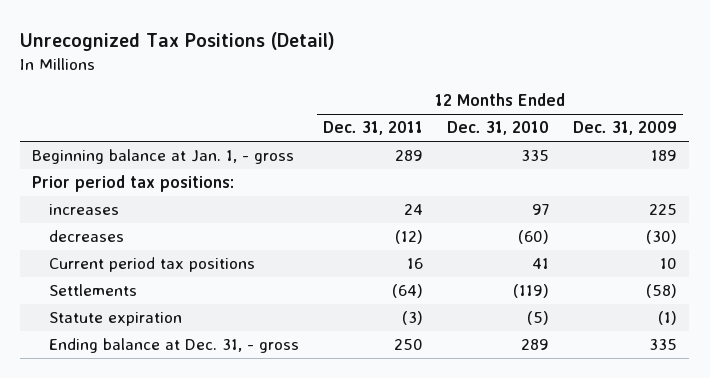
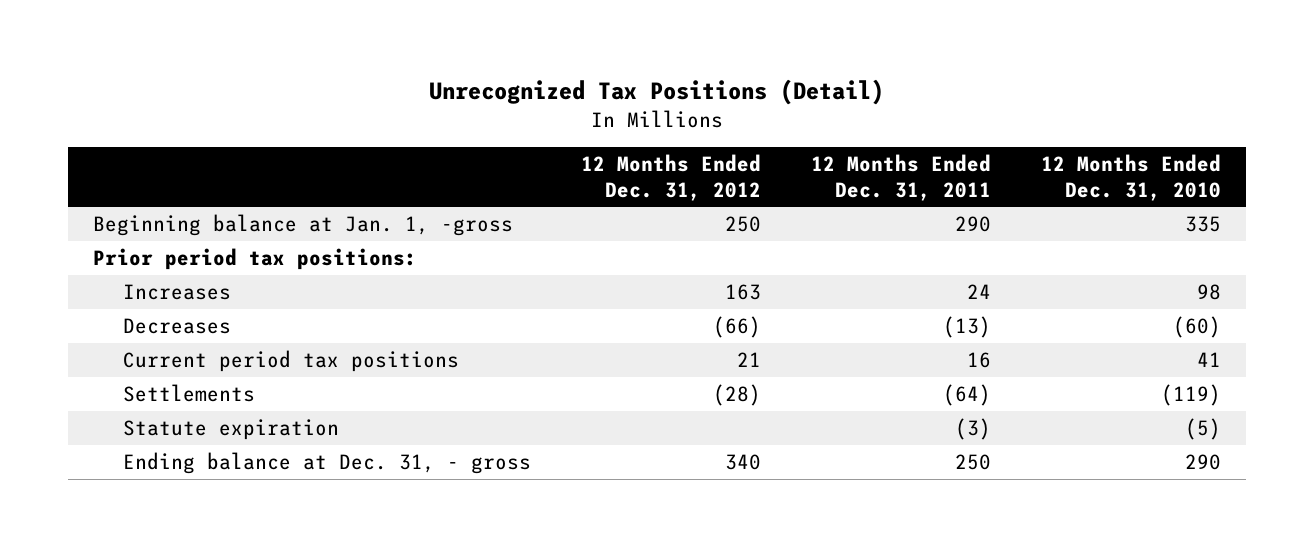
- | 12 Months Ended Dec. 31, 2011 | 12 Months Ended Dec. 31, 2010 | 12 Months Ended Dec. 31, 2009
+ | 12 Months Ended Dec. 31, 2012 | 12 Months Ended Dec. 31, 2011 | 12 Months Ended Dec. 31, 2010
- Beginning balance at Jan. 1, - gross | 289 | 335 | 189
+ Beginning balance at Jan. 1, -gross | 250 | 290 | 335
- increases | 24 | 97 | 225
- decreases | (12) | (60) | (30)
+ Increases | 163 | 24 | 98
+ Decreases | (66) | (13) | (60)
- Ending balance at Dec. 31, - gross | 250 | 289 | 335
+ Ending balance at Dec. 31, - gross | 340 | 250 | 290

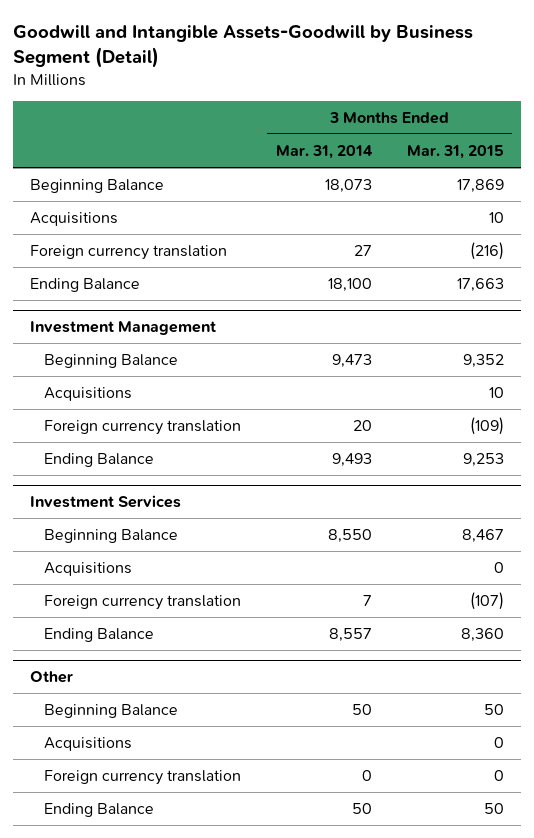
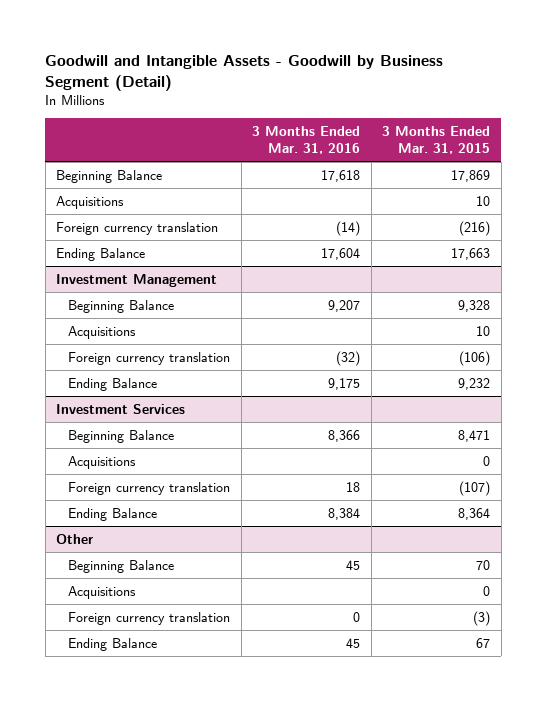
- Goodwill and Intangible Assets-Goodwill by Business Segment (Detail)
+ Goodwill and Intangible Assets - Goodwill by Business Segment (Detail)
- | 3 Months Ended Mar. 31, 2014 | 3 Months Ended Mar. 31, 2015
+ | 3 Months Ended Mar. 31, 2016 | 3 Months Ended Mar. 31, 2015
@ Investment Management
- Beginning Balance | 9,473 | 9,352
+ Beginning Balance | 9,207 | 9,328
- Foreign currency translation | 20 | (109)
- Ending Balance | 9,493 | 9,253
+ Foreign currency translation | (32) | (106)
+ Ending Balance | 9,175 | 9,232
@ Investment Services
- Beginning Balance | 8,550 | 8,467
+ Beginning Balance | 8,366 | 8,471
- Ending Balance | 8,557 | 8,360
+ Ending Balance | 8,384 | 8,364
@ Other
- Beginning Balance | 50 | 50
+ Beginning Balance | 45 | 70
- Foreign currency translation | 0 | 0
- Ending Balance | 50 | 50
+ Foreign currency translation | 0 | (3)
+ Ending Balance | 45 | 67

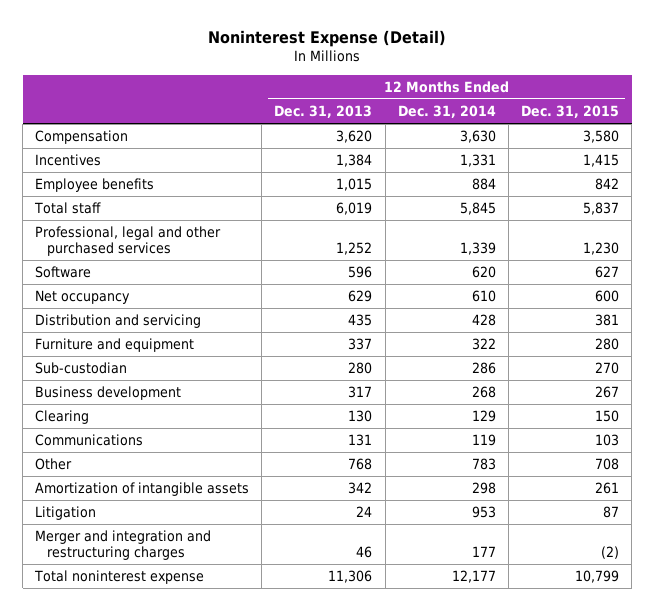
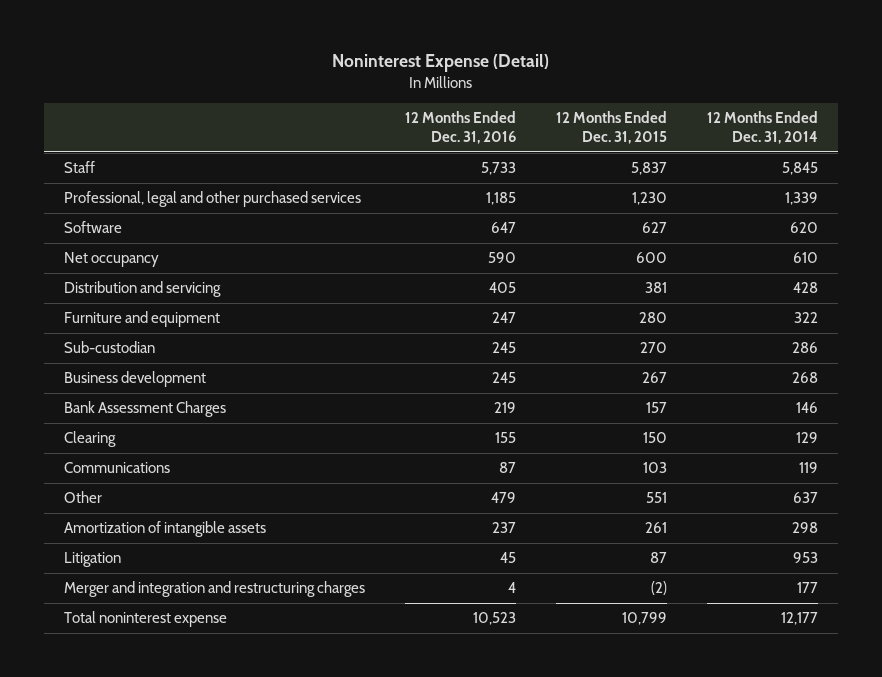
- | 12 Months Ended Dec. 31, 2013 | 12 Months Ended Dec. 31, 2014 | 12 Months Ended Dec. 31, 2015
+ | 12 Months Ended Dec. 31, 2016 | 12 Months Ended Dec. 31, 2015 | 12 Months Ended Dec. 31, 2014
- Compensation | 3,620 | 3,630 | 3,580
- Incentives | 1,384 | 1,331 | 1,415
- Employee benefits | 1,015 | 884 | 842
- Total staff | 6,019 | 5,845 | 5,837
+ Staff | 5,733 | 5,837 | 5,845
+ Bank Assessment Charges | 219 | 157 | 146
- Other | 768 | 783 | 708
+ Other | 479 | 551 | 637

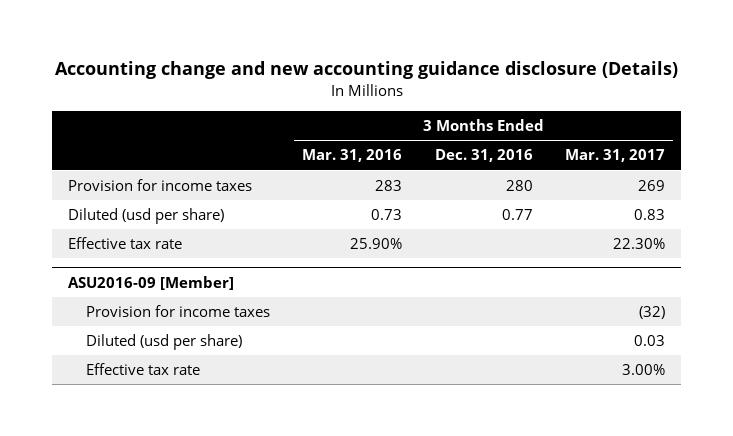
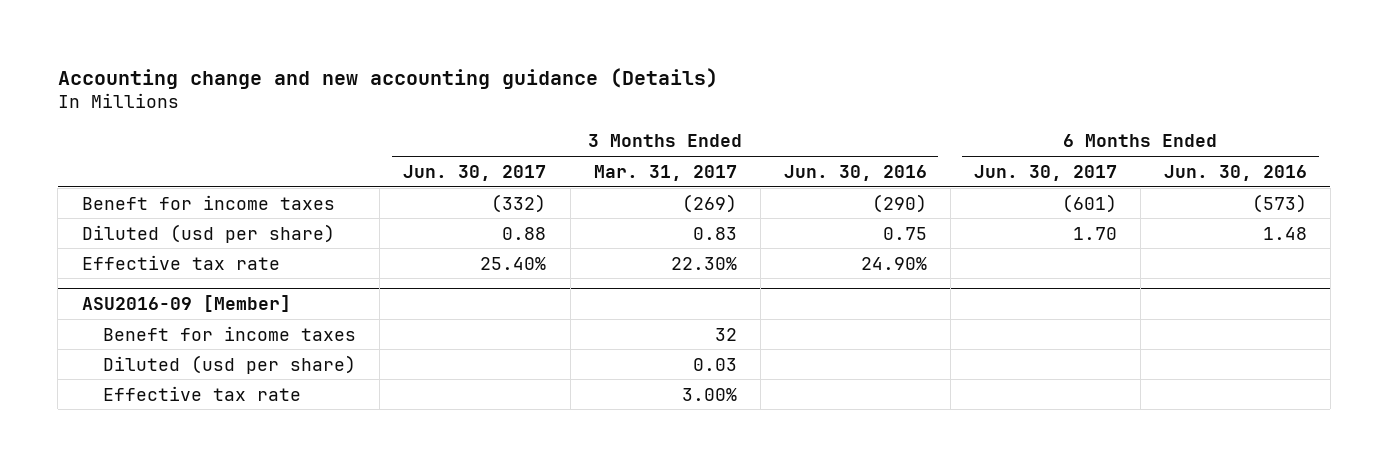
- Accounting change and new accounting guidance disclosure (Details)
+ Accounting change and new accounting guidance (Details)
- | 3 Months Ended Mar. 31, 2016 | 3 Months Ended Dec. 31, 2016 | 3 Months Ended Mar. 31, 2017
+ | 3 Months Ended Jun. 30, 2017 | 3 Months Ended Mar. 31, 2017 | 3 Months Ended Jun. 30, 2016 | 6 Months Ended Jun. 30, 2017 | 6 Months Ended Jun. 30, 2016
- Provision for income taxes | 283 | 280 | 269
+ Beneft for income taxes | (332) | (269) | (290) | (601) | (573)
@ ASU2016-09 [Member]
- Provision for income taxes | | | (32)
+ Beneft for income taxes | | 32 | | |

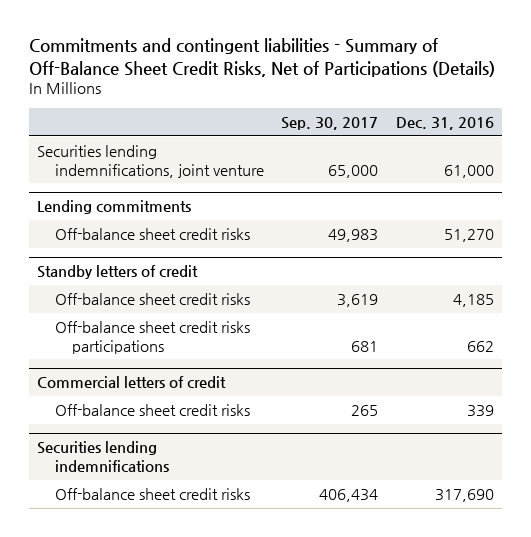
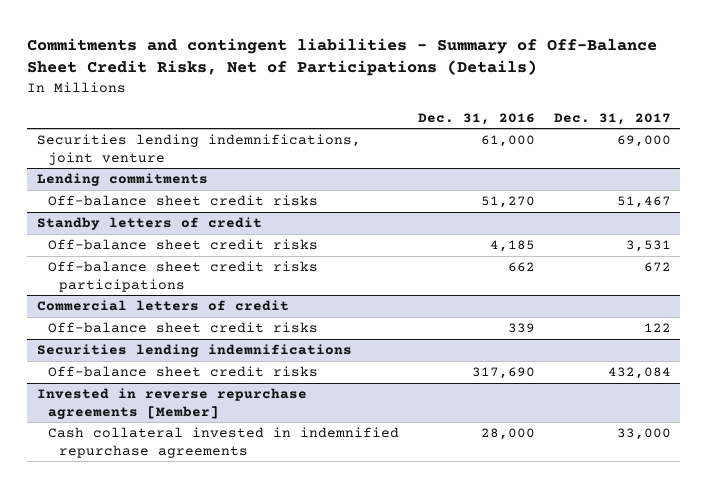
- | Sep. 30, 2017 | Dec. 31, 2016
+ | Dec. 31, 2016 | Dec. 31, 2017
+ Invested in reverse repurchase agreements [Member]
+ Cash collateral invested in indemnified repurchase agreements | 28,000 | 33,000

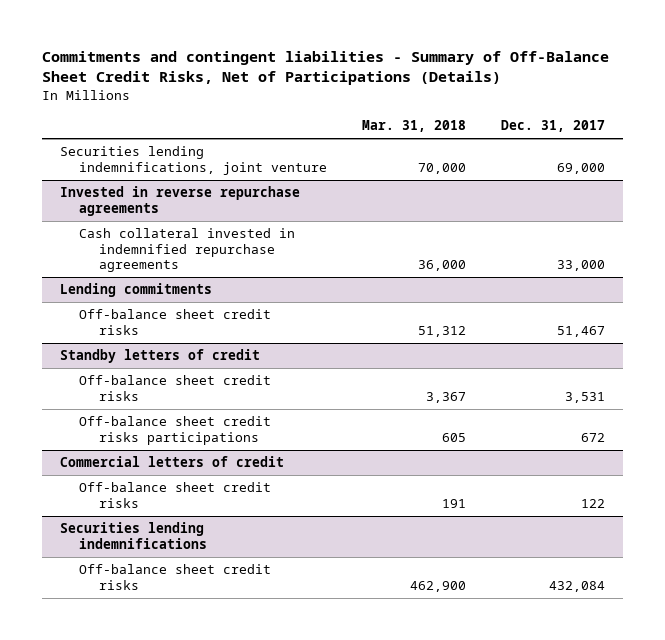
- | Dec. 31, 2016 | Dec. 31, 2017
+ | Mar. 31, 2018 | Dec. 31, 2017
+ Invested in reverse repurchase agreements
+ Cash collateral invested in indemnified repurchase agreements | 36,000 | 33,000
- Invested in reverse repurchase agreements [Member]
- Cash collateral invested in indemnified repurchase agreements | 28,000 | 33,000

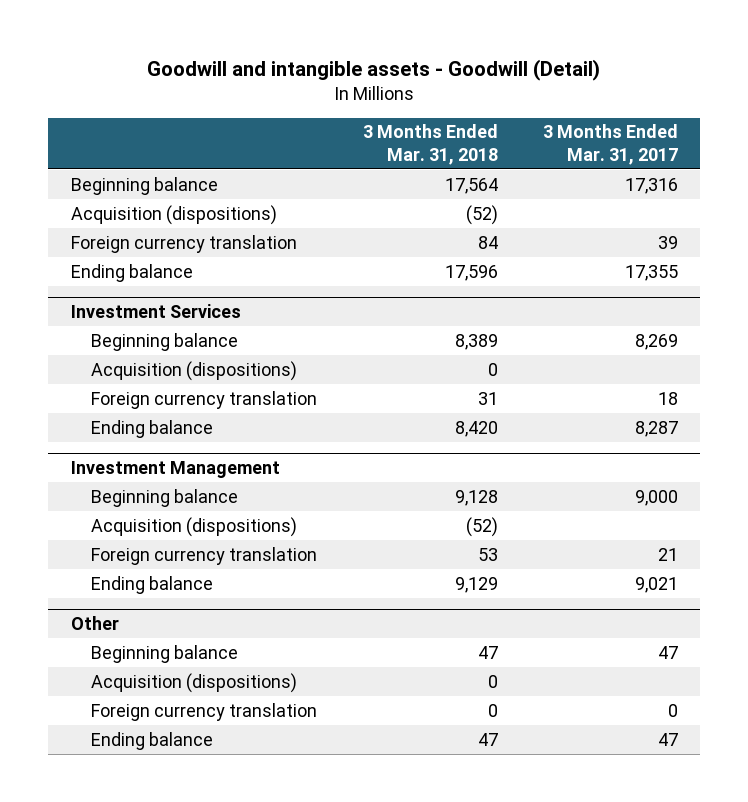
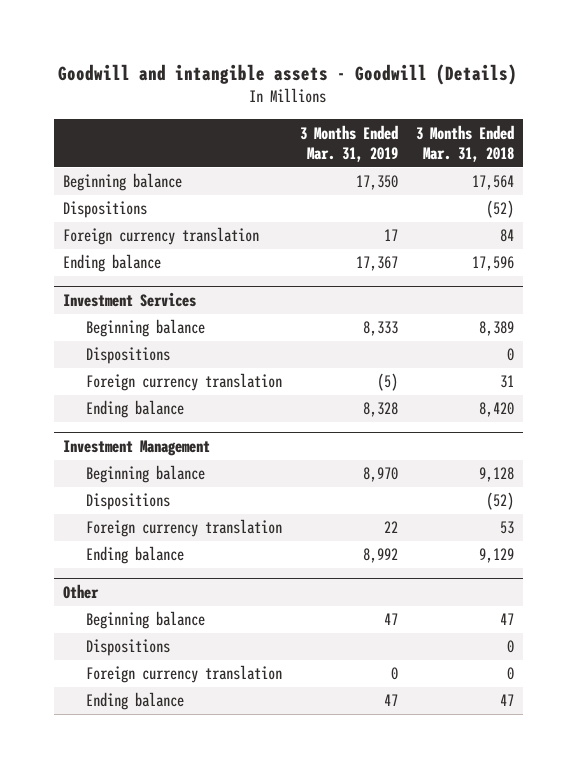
- Goodwill and intangible assets - Goodwill (Detail)
+ Goodwill and intangible assets - Goodwill (Details)
- | 3 Months Ended Mar. 31, 2018 | 3 Months Ended Mar. 31, 2017
+ | 3 Months Ended Mar. 31, 2019 | 3 Months Ended Mar. 31, 2018
- Acquisition (dispositions) | (52) |
+ Dispositions | | (52)
@ Investment Services
- Acquisition (dispositions) | 0 |
+ Dispositions | | 0
@ Investment Management
- Acquisition (dispositions) | (52) |
+ Dispositions | | (52)
@ Other
- Acquisition (dispositions) | 0 |
+ Dispositions | | 0

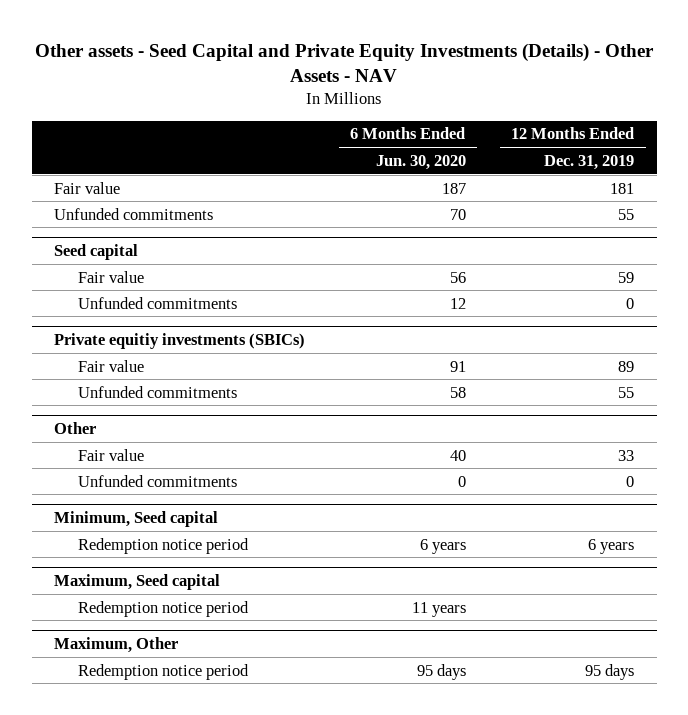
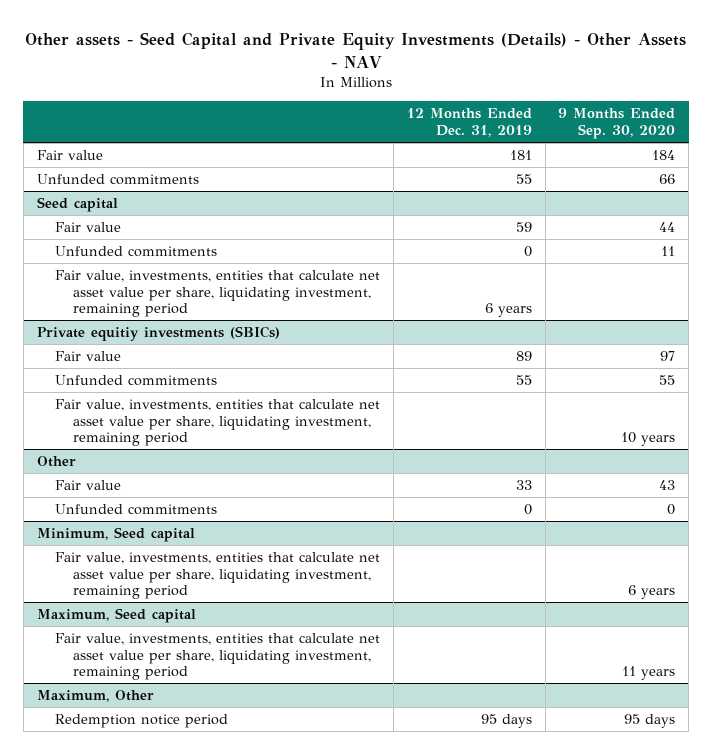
- | 6 Months Ended Jun. 30, 2020 | 12 Months Ended Dec. 31, 2019
+ | 12 Months Ended Dec. 31, 2019 | 9 Months Ended Sep. 30, 2020
@ Seed capital
+ Fair value, investments, entities that calculate net asset value per share, liquidating investment, remaining period | 6 years |
@ Private equitiy investments (SBICs)
+ Fair value, investments, entities that calculate net asset value per share, liquidating investment, remaining period | | 10 years
@ Minimum, Seed capital
- Redemption notice period | 6 years | 6 years
+ Fair value, investments, entities that calculate net asset value per share, liquidating investment, remaining period | | 6 years
@ Maximum, Seed capital
- Redemption notice period | 11 years |
+ Fair value, investments, entities that calculate net asset value per share, liquidating investment, remaining period | | 11 years

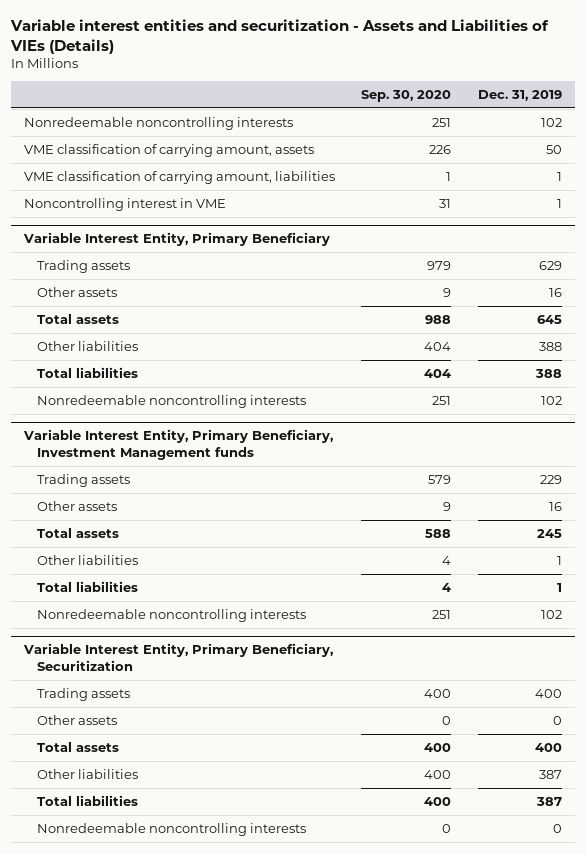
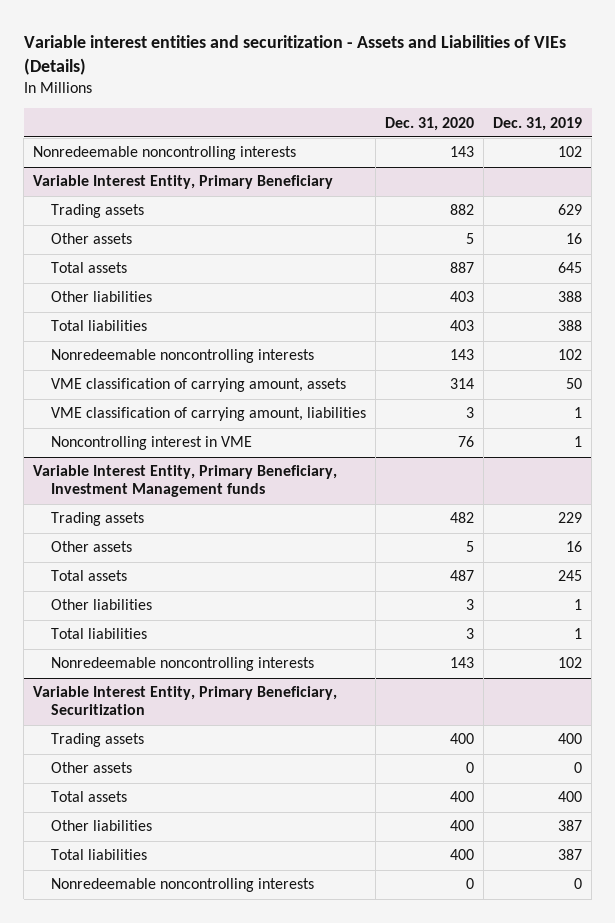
- | Sep. 30, 2020 | Dec. 31, 2019
+ | Dec. 31, 2020 | Dec. 31, 2019
- VME classification of carrying amount, assets | 226 | 50
- VME classification of carrying amount, liabilities | 1 | 1
- Noncontrolling interest in VME | 31 | 1
@ Variable Interest Entity, Primary Beneficiary
+ VME classification of carrying amount, assets | 314 | 50
+ VME classification of carrying amount, liabilities | 3 | 1
+ Noncontrolling interest in VME | 76 | 1

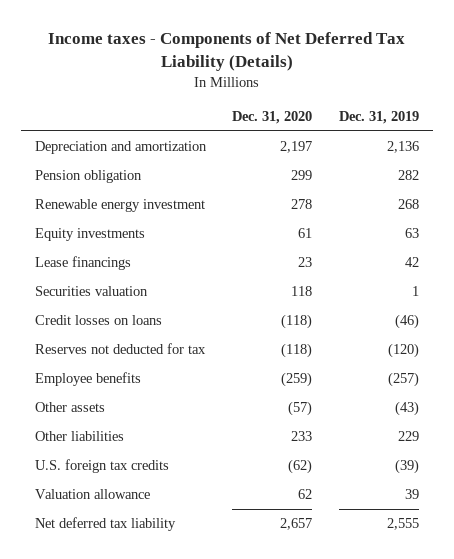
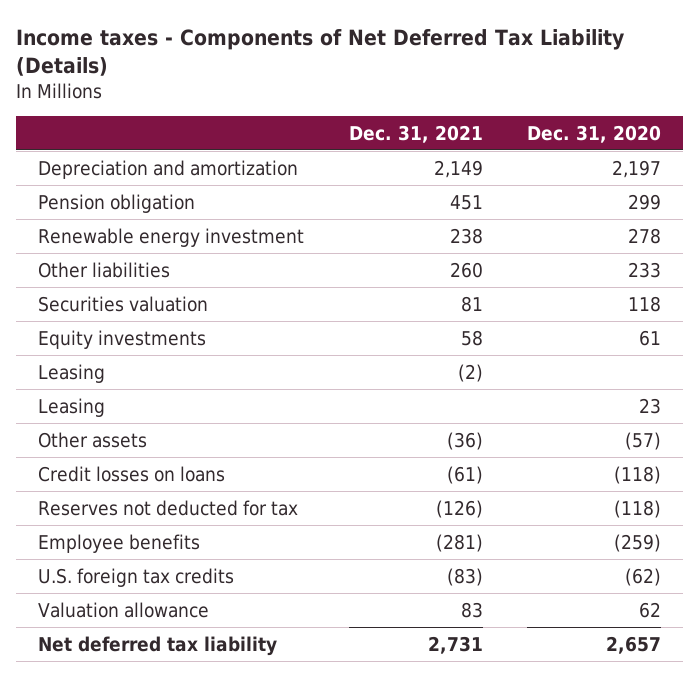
- | Dec. 31, 2020 | Dec. 31, 2019
+ | Dec. 31, 2021 | Dec. 31, 2020
- Lease financings | 23 | 42
moved up: Other liabilities | 260 | 233
moved down: Equity investments | 58 | 61
+ Leasing | (2) |
+ Leasing | | 23
moved up: Other assets | (36) | (57)

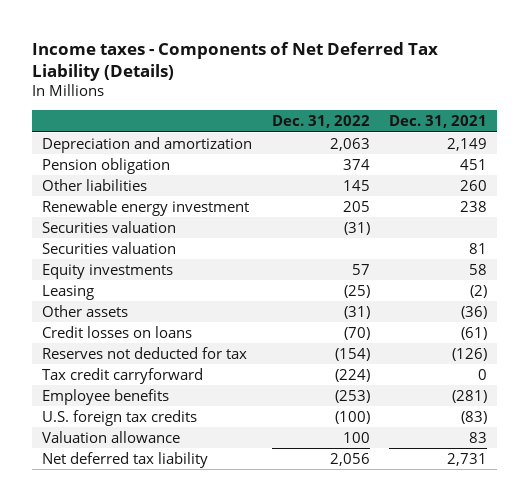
- | Dec. 31, 2021 | Dec. 31, 2020
+ | Dec. 31, 2022 | Dec. 31, 2021
moved down: Renewable energy investment | 205 | 238
+ Securities valuation | (31) |
- Leasing | | 23
+ Tax credit carryforward | (224) | 0

